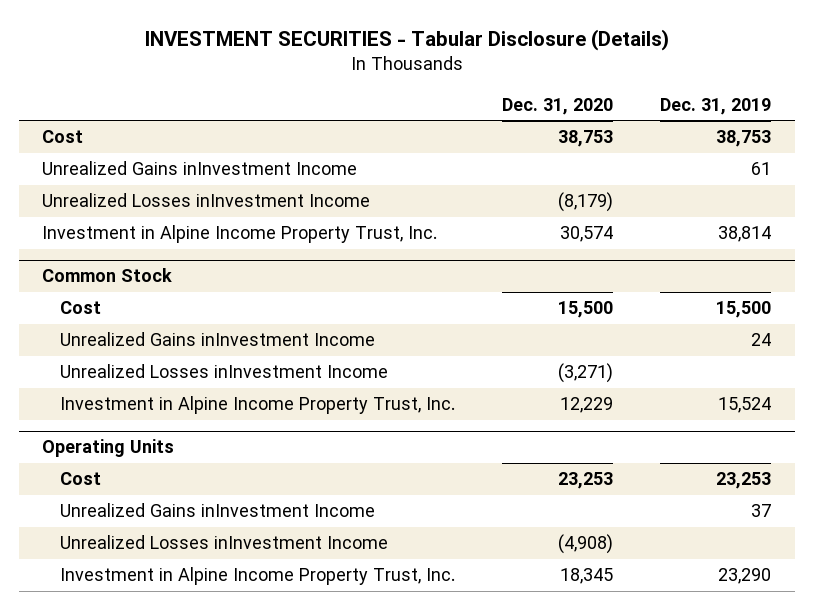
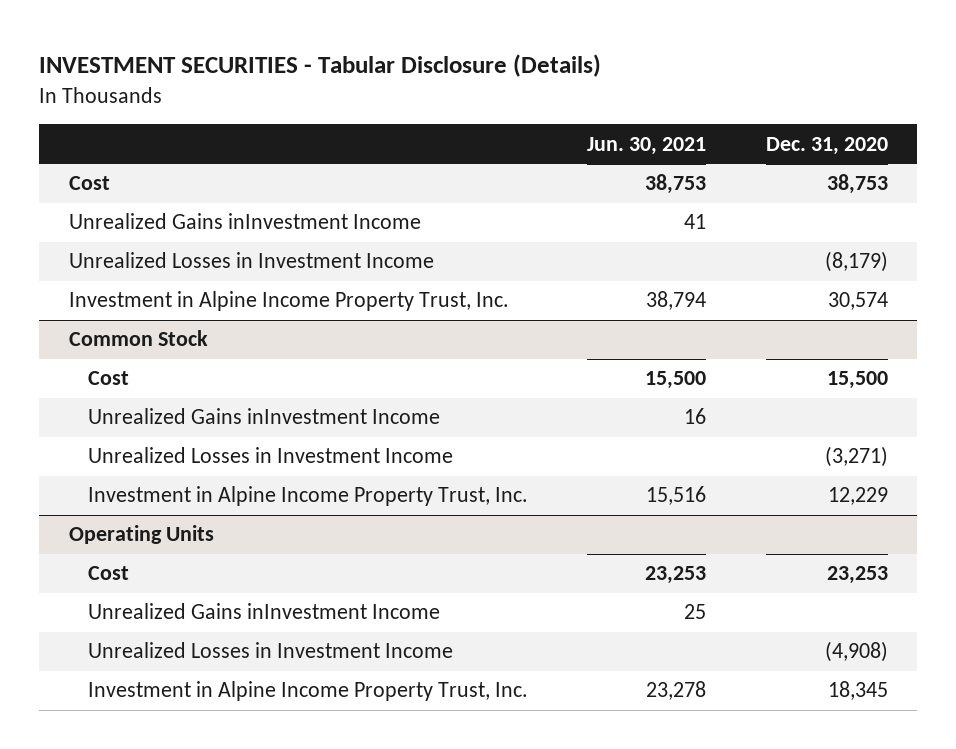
- | Dec. 31, 2020 | Dec. 31, 2019
+ | Jun. 30, 2021 | Dec. 31, 2020
- Unrealized Losses inInvestment Income | (8,179) |
+ Unrealized Losses in Investment Income | | (8,179)
@ Common Stock
- Unrealized Losses inInvestment Income | (3,271) |
+ Unrealized Losses in Investment Income | | (3,271)
@ Operating Units
- Unrealized Losses inInvestment Income | (4,908) |
+ Unrealized Losses in Investment Income | | (4,908)

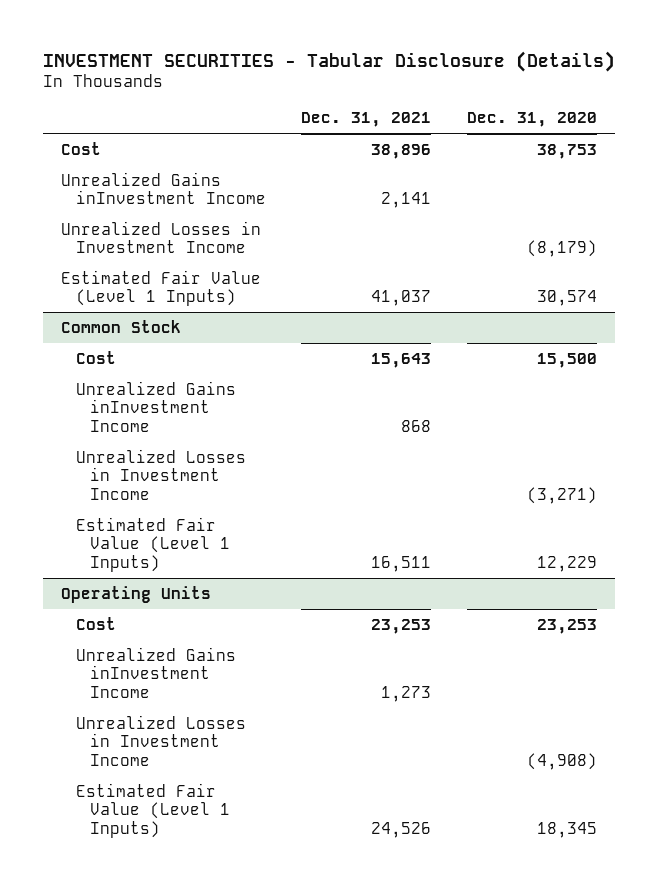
- | Jun. 30, 2021 | Dec. 31, 2020
+ | Dec. 31, 2021 | Dec. 31, 2020
- Investment in Alpine Income Property Trust, Inc. | 38,794 | 30,574
+ Estimated Fair Value (Level 1 Inputs) | 41,037 | 30,574
@ Common Stock
- Investment in Alpine Income Property Trust, Inc. | 15,516 | 12,229
+ Estimated Fair Value (Level 1 Inputs) | 16,511 | 12,229
@ Operating Units
- Investment in Alpine Income Property Trust, Inc. | 23,278 | 18,345
+ Estimated Fair Value (Level 1 Inputs) | 24,526 | 18,345

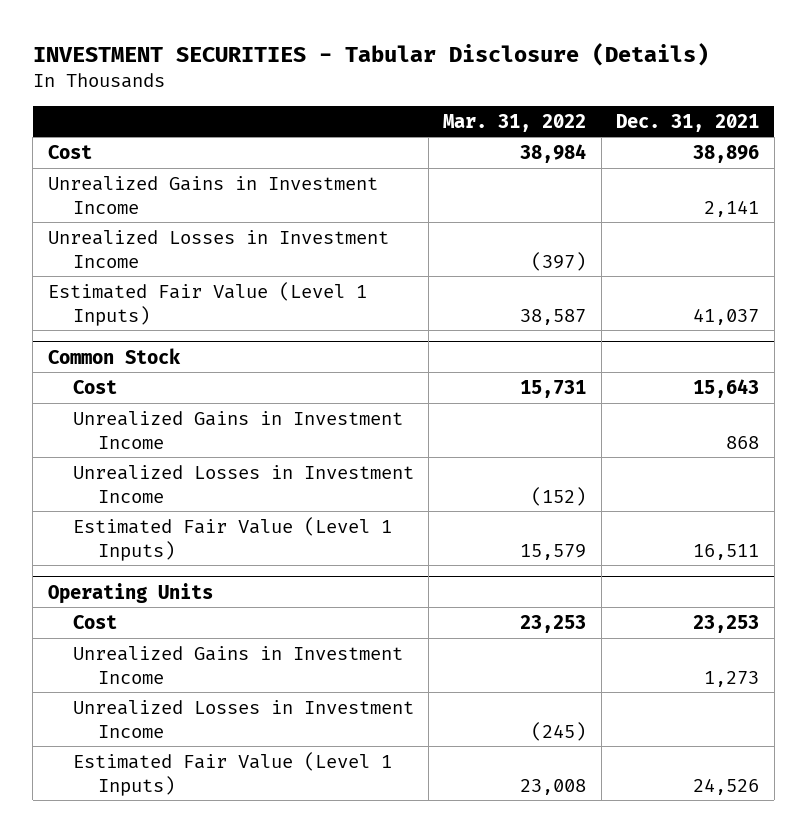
- | Dec. 31, 2021 | Dec. 31, 2020
+ | Mar. 31, 2022 | Dec. 31, 2021
- Unrealized Gains inInvestment Income | 2,141 |
+ Unrealized Gains in Investment Income | | 2,141
@ Common Stock
- Unrealized Gains inInvestment Income | 868 |
+ Unrealized Gains in Investment Income | | 868
@ Operating Units
- Unrealized Gains inInvestment Income | 1,273 |
+ Unrealized Gains in Investment Income | | 1,273

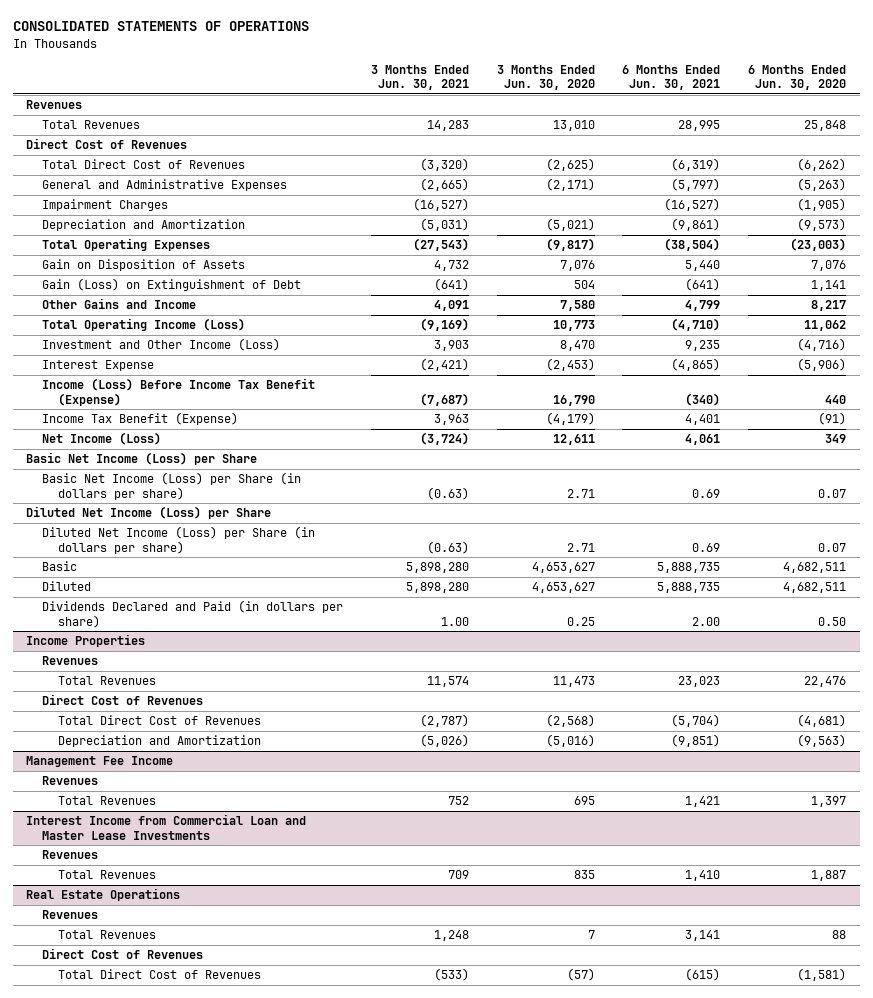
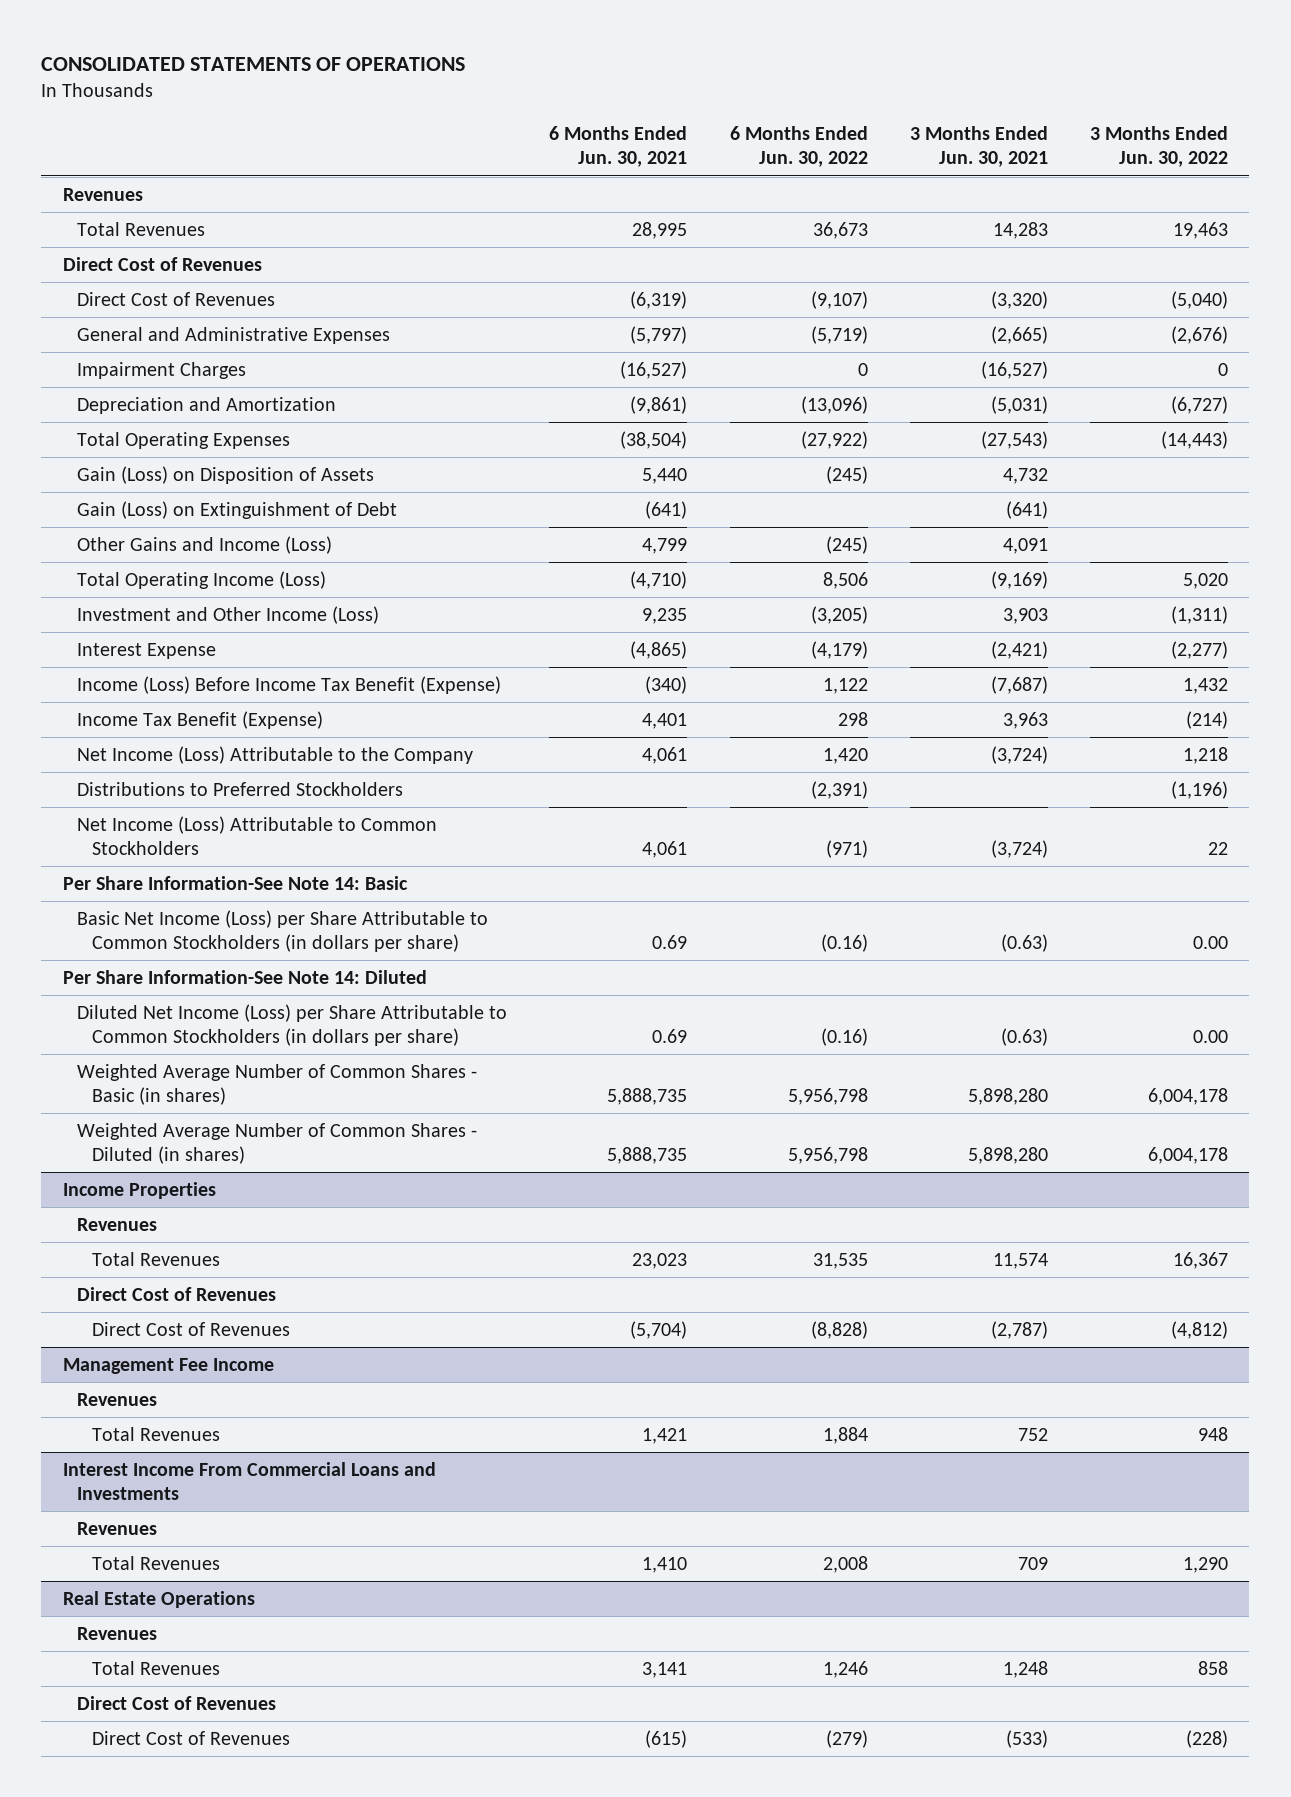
- | 3 Months Ended Jun. 30, 2021 | 3 Months Ended Jun. 30, 2020 | 6 Months Ended Jun. 30, 2021 | 6 Months Ended Jun. 30, 2020
+ | 6 Months Ended Jun. 30, 2021 | 6 Months Ended Jun. 30, 2022 | 3 Months Ended Jun. 30, 2021 | 3 Months Ended Jun. 30, 2022
- Total Direct Cost of Revenues | (3,320) | (2,625) | (6,319) | (6,262)
+ Direct Cost of Revenues | (6,319) | (9,107) | (3,320) | (5,040)
- Gain on Disposition of Assets | 4,732 | 7,076 | 5,440 | 7,076
+ Gain (Loss) on Disposition of Assets | 5,440 | (245) | 4,732 |
- Other Gains and Income | 4,091 | 7,580 | 4,799 | 8,217
+ Other Gains and Income (Loss) | 4,799 | (245) | 4,091 |
- Net Income (Loss) | (3,724) | 12,611 | 4,061 | 349
- Basic Net Income (Loss) per Share
- Basic Net Income (Loss) per Share (in dollars per share) | (0.63) | 2.71 | 0.69 | 0.07
- Diluted Net Income (Loss) per Share
- Diluted Net Income (Loss) per Share (in dollars per share) | (0.63) | 2.71 | 0.69 | 0.07
- Basic | 5,898,280 | 4,653,627 | 5,888,735 | 4,682,511
- Diluted | 5,898,280 | 4,653,627 | 5,888,735 | 4,682,511
- Dividends Declared and Paid (in dollars per share) | 1.00 | 0.25 | 2.00 | 0.50
+ Net Income (Loss) Attributable to the Company | 4,061 | 1,420 | (3,724) | 1,218
+ Distributions to Preferred Stockholders | | (2,391) | | (1,196)
+ Net Income (Loss) Attributable to Common Stockholders | 4,061 | (971) | (3,724) | 22
+ Per Share Information-See Note 14: Basic
+ Basic Net Income (Loss) per Share Attributable to Common Stockholders (in dollars per share) | 0.69 | (0.16) | (0.63) | 0.00
+ Per Share Information-See Note 14: Diluted
+ Diluted Net Income (Loss) per Share Attributable to Common Stockholders (in dollars per share) | 0.69 | (0.16) | (0.63) | 0.00
+ Weighted Average Number of Common Shares - Basic (in shares) | 5,888,735 | 5,956,798 | 5,898,280 | 6,004,178
+ Weighted Average Number of Common Shares - Diluted (in shares) | 5,888,735 | 5,956,798 | 5,898,280 | 6,004,178
@ Income Properties
- Total Direct Cost of Revenues | (2,787) | (2,568) | (5,704) | (4,681)
- Depreciation and Amortization | (5,026) | (5,016) | (9,851) | (9,563)
+ Direct Cost of Revenues | (5,704) | (8,828) | (2,787) | (4,812)
- Interest Income from Commercial Loan and Master Lease Investments
+ Interest Income From Commercial Loans and Investments
@ Real Estate Operations
- Total Direct Cost of Revenues | (533) | (57) | (615) | (1,581)
+ Direct Cost of Revenues | (615) | (279) | (533) | (228)

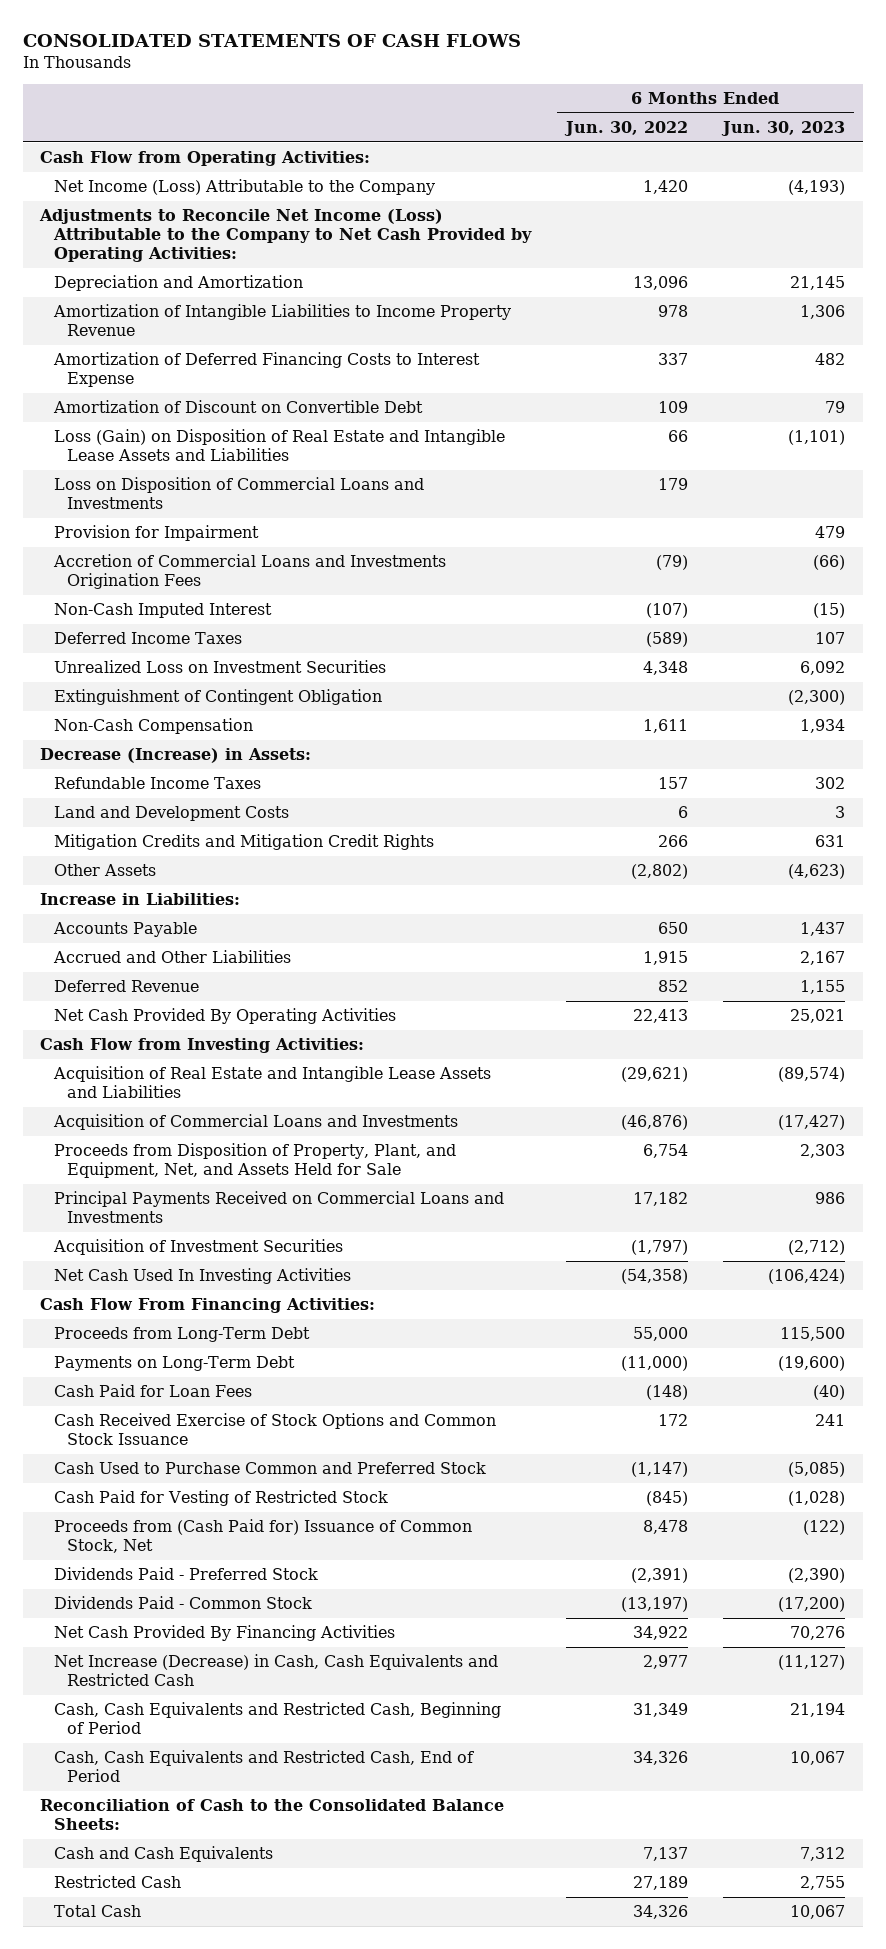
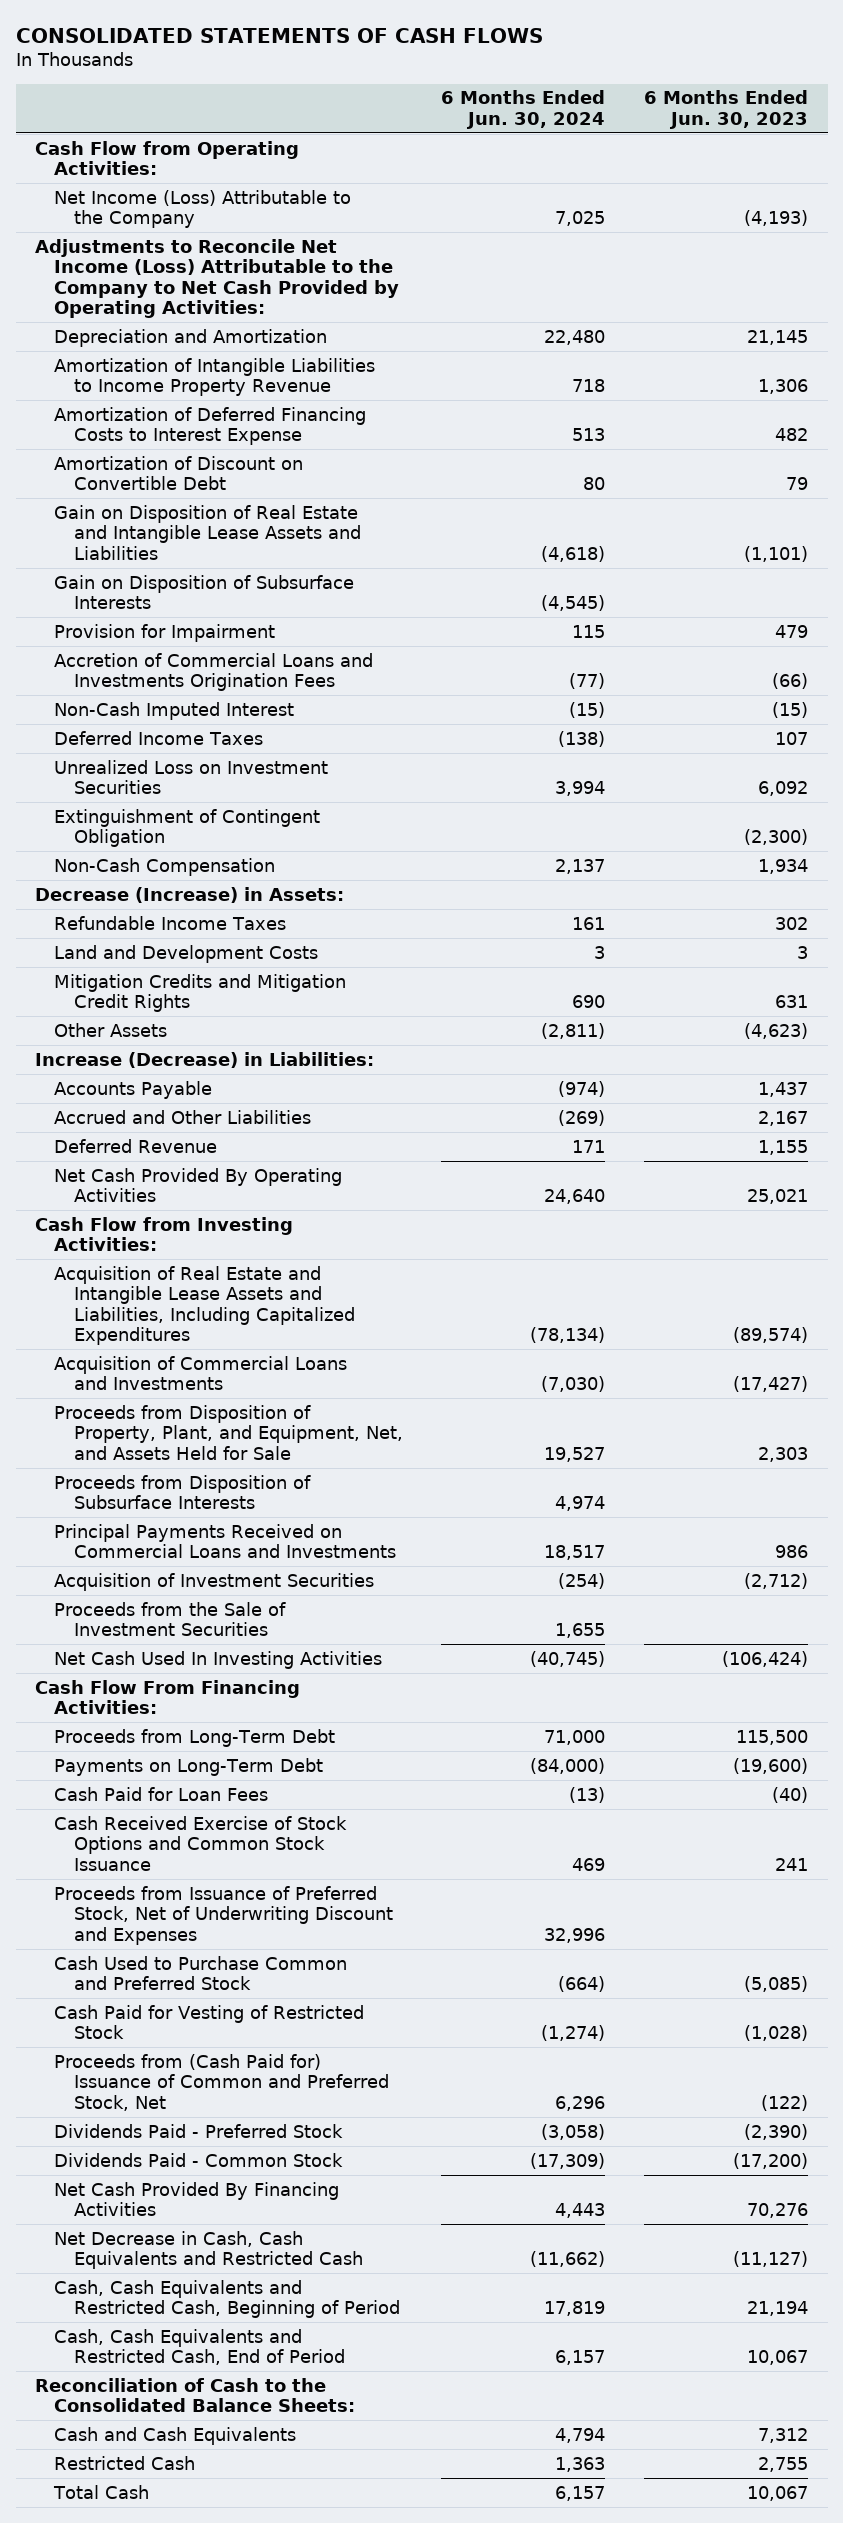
- | 6 Months Ended Jun. 30, 2022 | 6 Months Ended Jun. 30, 2023
+ | 6 Months Ended Jun. 30, 2024 | 6 Months Ended Jun. 30, 2023
- Loss (Gain) on Disposition of Real Estate and Intangible Lease Assets and Liabilities | 66 | (1,101)
- Loss on Disposition of Commercial Loans and Investments | 179 |
+ Gain on Disposition of Real Estate and Intangible Lease Assets and Liabilities | (4,618) | (1,101)
+ Gain on Disposition of Subsurface Interests | (4,545) |
- Increase in Liabilities:
+ Increase (Decrease) in Liabilities:
- Acquisition of Real Estate and Intangible Lease Assets and Liabilities | (29,621) | (89,574)
+ Acquisition of Real Estate and Intangible Lease Assets and Liabilities, Including Capitalized Expenditures | (78,134) | (89,574)
+ Proceeds from Disposition of Subsurface Interests | 4,974 |
+ Proceeds from the Sale of Investment Securities | 1,655 |
+ Proceeds from Issuance of Preferred Stock, Net of Underwriting Discount and Expenses | 32,996 |
- Proceeds from (Cash Paid for) Issuance of Common Stock, Net | 8,478 | (122)
+ Proceeds from (Cash Paid for) Issuance of Common and Preferred Stock, Net | 6,296 | (122)
- Net Increase (Decrease) in Cash, Cash Equivalents and Restricted Cash | 2,977 | (11,127)
+ Net Decrease in Cash, Cash Equivalents and Restricted Cash | (11,662) | (11,127)

